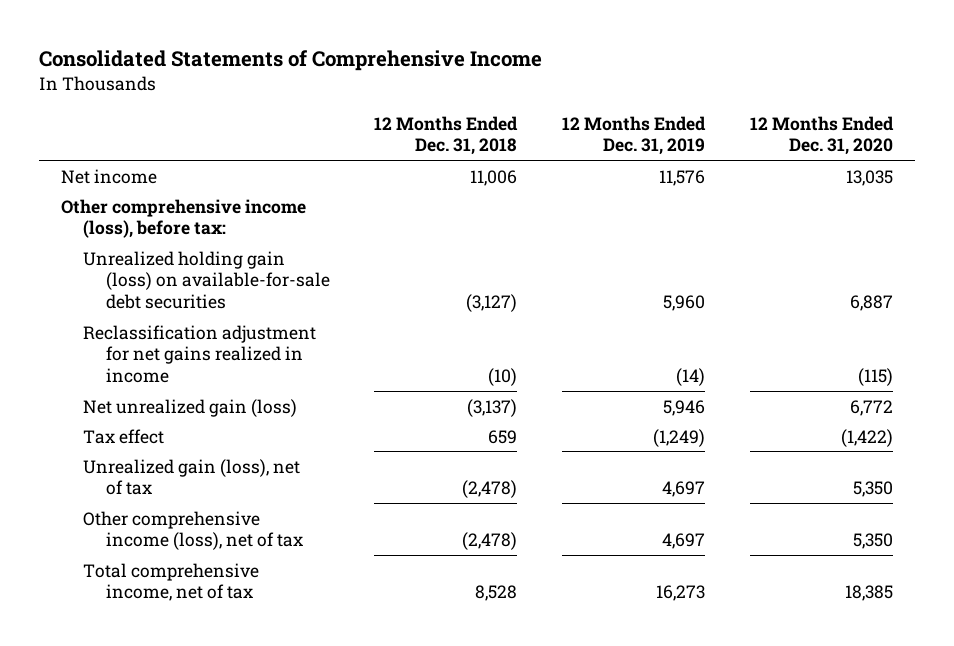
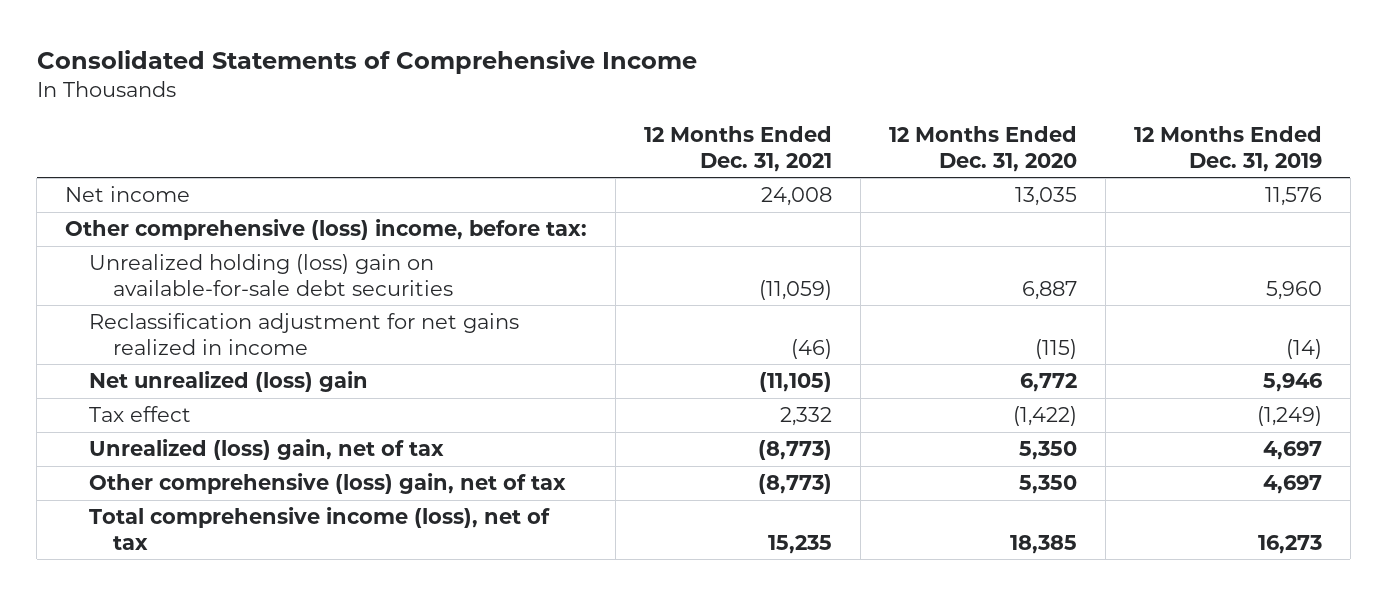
- | 12 Months Ended Dec. 31, 2018 | 12 Months Ended Dec. 31, 2019 | 12 Months Ended Dec. 31, 2020
+ | 12 Months Ended Dec. 31, 2021 | 12 Months Ended Dec. 31, 2020 | 12 Months Ended Dec. 31, 2019
- Other comprehensive income (loss), before tax:
- Unrealized holding gain (loss) on available-for-sale debt securities | (3,127) | 5,960 | 6,887
+ Other comprehensive (loss) income, before tax:
+ Unrealized holding (loss) gain on available-for-sale debt securities | (11,059) | 6,887 | 5,960
- Net unrealized gain (loss) | (3,137) | 5,946 | 6,772
+ Net unrealized (loss) gain | (11,105) | 6,772 | 5,946
- Unrealized gain (loss), net of tax | (2,478) | 4,697 | 5,350
- Other comprehensive income (loss), net of tax | (2,478) | 4,697 | 5,350
- Total comprehensive income, net of tax | 8,528 | 16,273 | 18,385
+ Unrealized (loss) gain, net of tax | (8,773) | 5,350 | 4,697
+ Other comprehensive (loss) gain, net of tax | (8,773) | 5,350 | 4,697
+ Total comprehensive income (loss), net of tax | 15,235 | 18,385 | 16,273

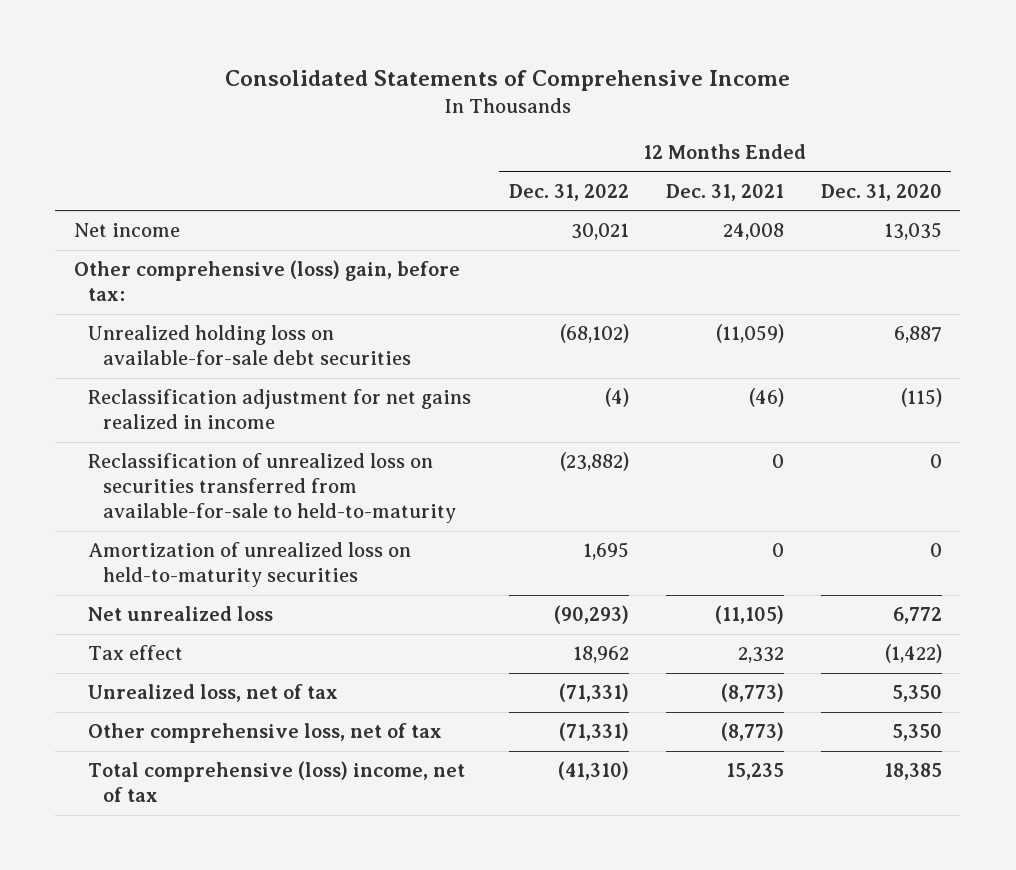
- | 12 Months Ended Dec. 31, 2021 | 12 Months Ended Dec. 31, 2020 | 12 Months Ended Dec. 31, 2019
+ | 12 Months Ended Dec. 31, 2022 | 12 Months Ended Dec. 31, 2021 | 12 Months Ended Dec. 31, 2020
- Other comprehensive (loss) income, before tax:
- Unrealized holding (loss) gain on available-for-sale debt securities | (11,059) | 6,887 | 5,960
+ Other comprehensive (loss) gain, before tax:
+ Unrealized holding loss on available-for-sale debt securities | (68,102) | (11,059) | 6,887
- Net unrealized (loss) gain | (11,105) | 6,772 | 5,946
+ Reclassification of unrealized loss on securities transferred from available-for-sale to held-to-maturity | (23,882) | 0 | 0
+ Amortization of unrealized loss on held-to-maturity securities | 1,695 | 0 | 0
+ Net unrealized loss | (90,293) | (11,105) | 6,772
- Unrealized (loss) gain, net of tax | (8,773) | 5,350 | 4,697
- Other comprehensive (loss) gain, net of tax | (8,773) | 5,350 | 4,697
- Total comprehensive income (loss), net of tax | 15,235 | 18,385 | 16,273
+ Unrealized loss, net of tax | (71,331) | (8,773) | 5,350
+ Other comprehensive loss, net of tax | (71,331) | (8,773) | 5,350
+ Total comprehensive (loss) income, net of tax | (41,310) | 15,235 | 18,385

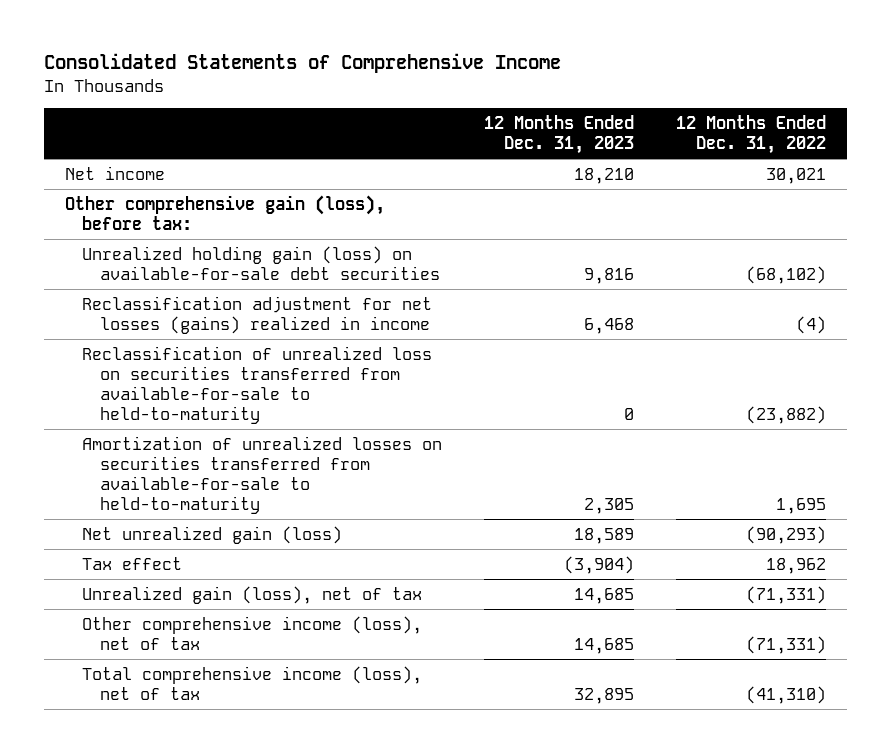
- | 12 Months Ended Dec. 31, 2022 | 12 Months Ended Dec. 31, 2021 | 12 Months Ended Dec. 31, 2020
+ | 12 Months Ended Dec. 31, 2023 | 12 Months Ended Dec. 31, 2022
- Other comprehensive (loss) gain, before tax:
- Unrealized holding loss on available-for-sale debt securities | (68,102) | (11,059) | 6,887
- Reclassification adjustment for net gains realized in income | (4) | (46) | (115)
+ Other comprehensive gain (loss), before tax:
+ Unrealized holding gain (loss) on available-for-sale debt securities | 9,816 | (68,102)
+ Reclassification adjustment for net losses (gains) realized in income | 6,468 | (4)
- Amortization of unrealized loss on held-to-maturity securities | 1,695 | 0 | 0
- Net unrealized loss | (90,293) | (11,105) | 6,772
+ Amortization of unrealized losses on securities transferred from available-for-sale to held-to-maturity | 2,305 | 1,695
+ Net unrealized gain (loss) | 18,589 | (90,293)
- Unrealized loss, net of tax | (71,331) | (8,773) | 5,350
- Other comprehensive loss, net of tax | (71,331) | (8,773) | 5,350
- Total comprehensive (loss) income, net of tax | (41,310) | 15,235 | 18,385
+ Unrealized gain (loss), net of tax | 14,685 | (71,331)
+ Other comprehensive income (loss), net of tax | 14,685 | (71,331)
+ Total comprehensive income (loss), net of tax | 32,895 | (41,310)

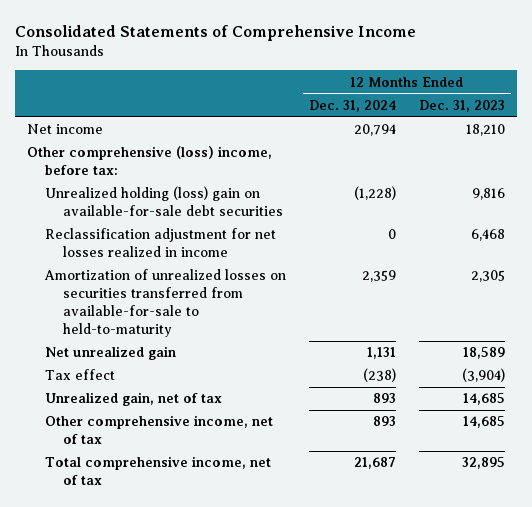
- | 12 Months Ended Dec. 31, 2023 | 12 Months Ended Dec. 31, 2022
+ | 12 Months Ended Dec. 31, 2024 | 12 Months Ended Dec. 31, 2023
- Other comprehensive gain (loss), before tax:
- Unrealized holding gain (loss) on available-for-sale debt securities | 9,816 | (68,102)
- Reclassification adjustment for net losses (gains) realized in income | 6,468 | (4)
- Reclassification of unrealized loss on securities transferred from available-for-sale to held-to-maturity | 0 | (23,882)
+ Other comprehensive (loss) income, before tax:
+ Unrealized holding (loss) gain on available-for-sale debt securities | (1,228) | 9,816
+ Reclassification adjustment for net losses realized in income | 0 | 6,468
- Net unrealized gain (loss) | 18,589 | (90,293)
+ Net unrealized gain | 1,131 | 18,589
- Unrealized gain (loss), net of tax | 14,685 | (71,331)
- Other comprehensive income (loss), net of tax | 14,685 | (71,331)
- Total comprehensive income (loss), net of tax | 32,895 | (41,310)
+ Unrealized gain, net of tax | 893 | 14,685
+ Other comprehensive income, net of tax | 893 | 14,685
+ Total comprehensive income, net of tax | 21,687 | 32,895

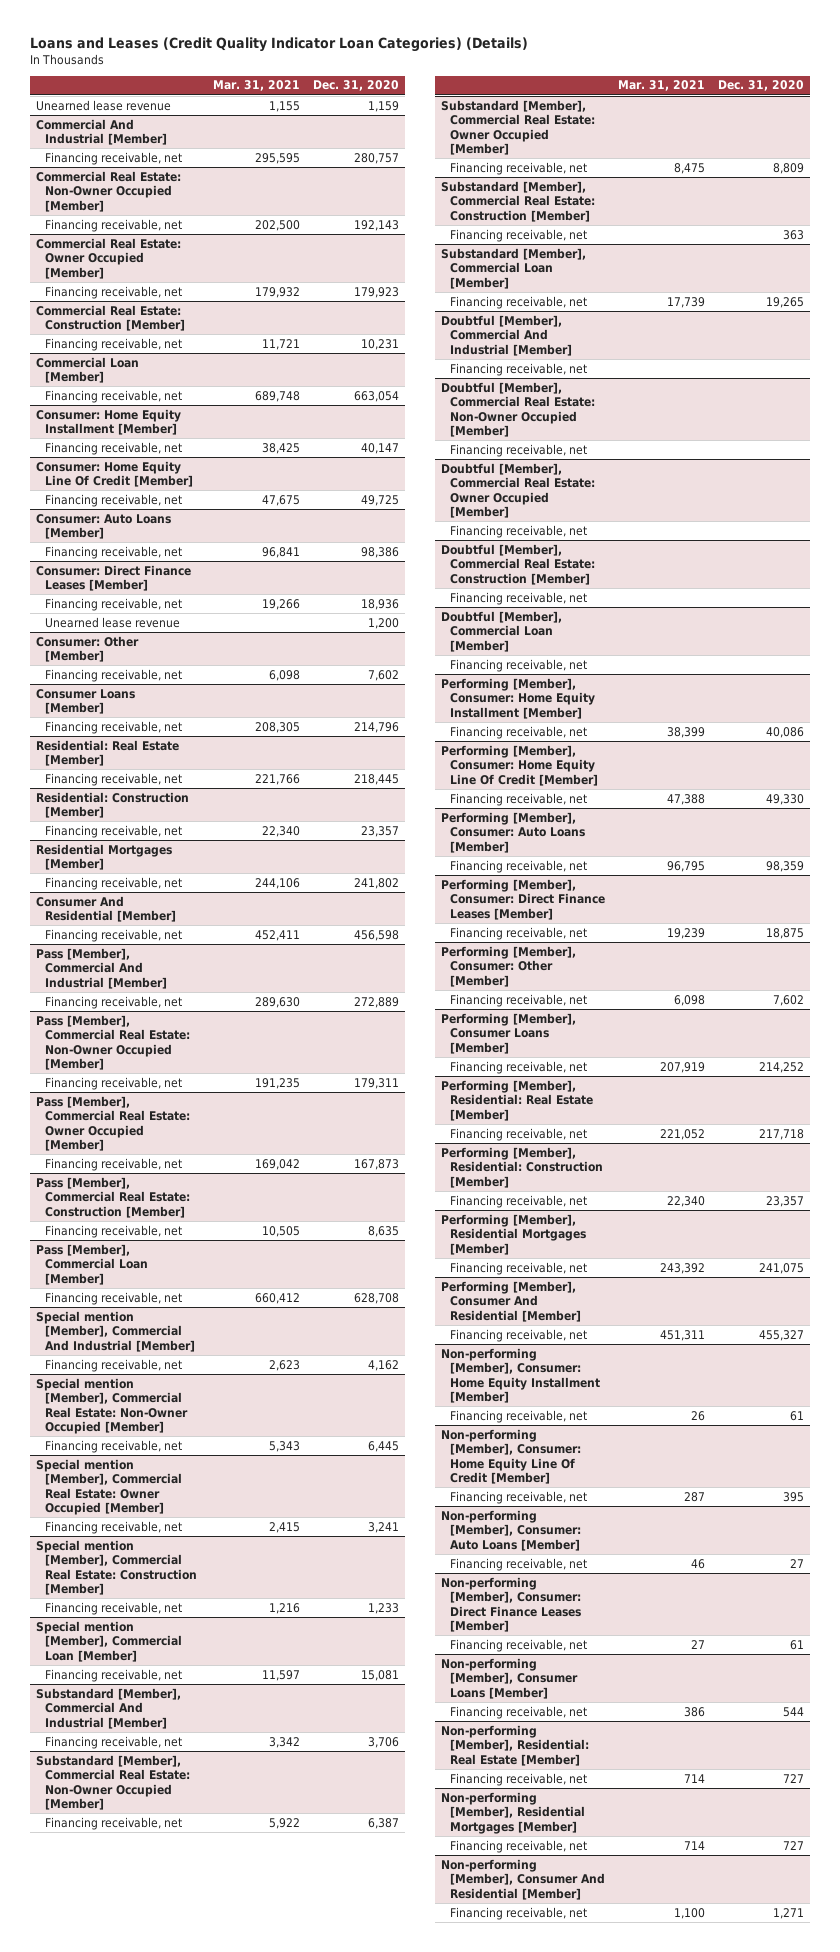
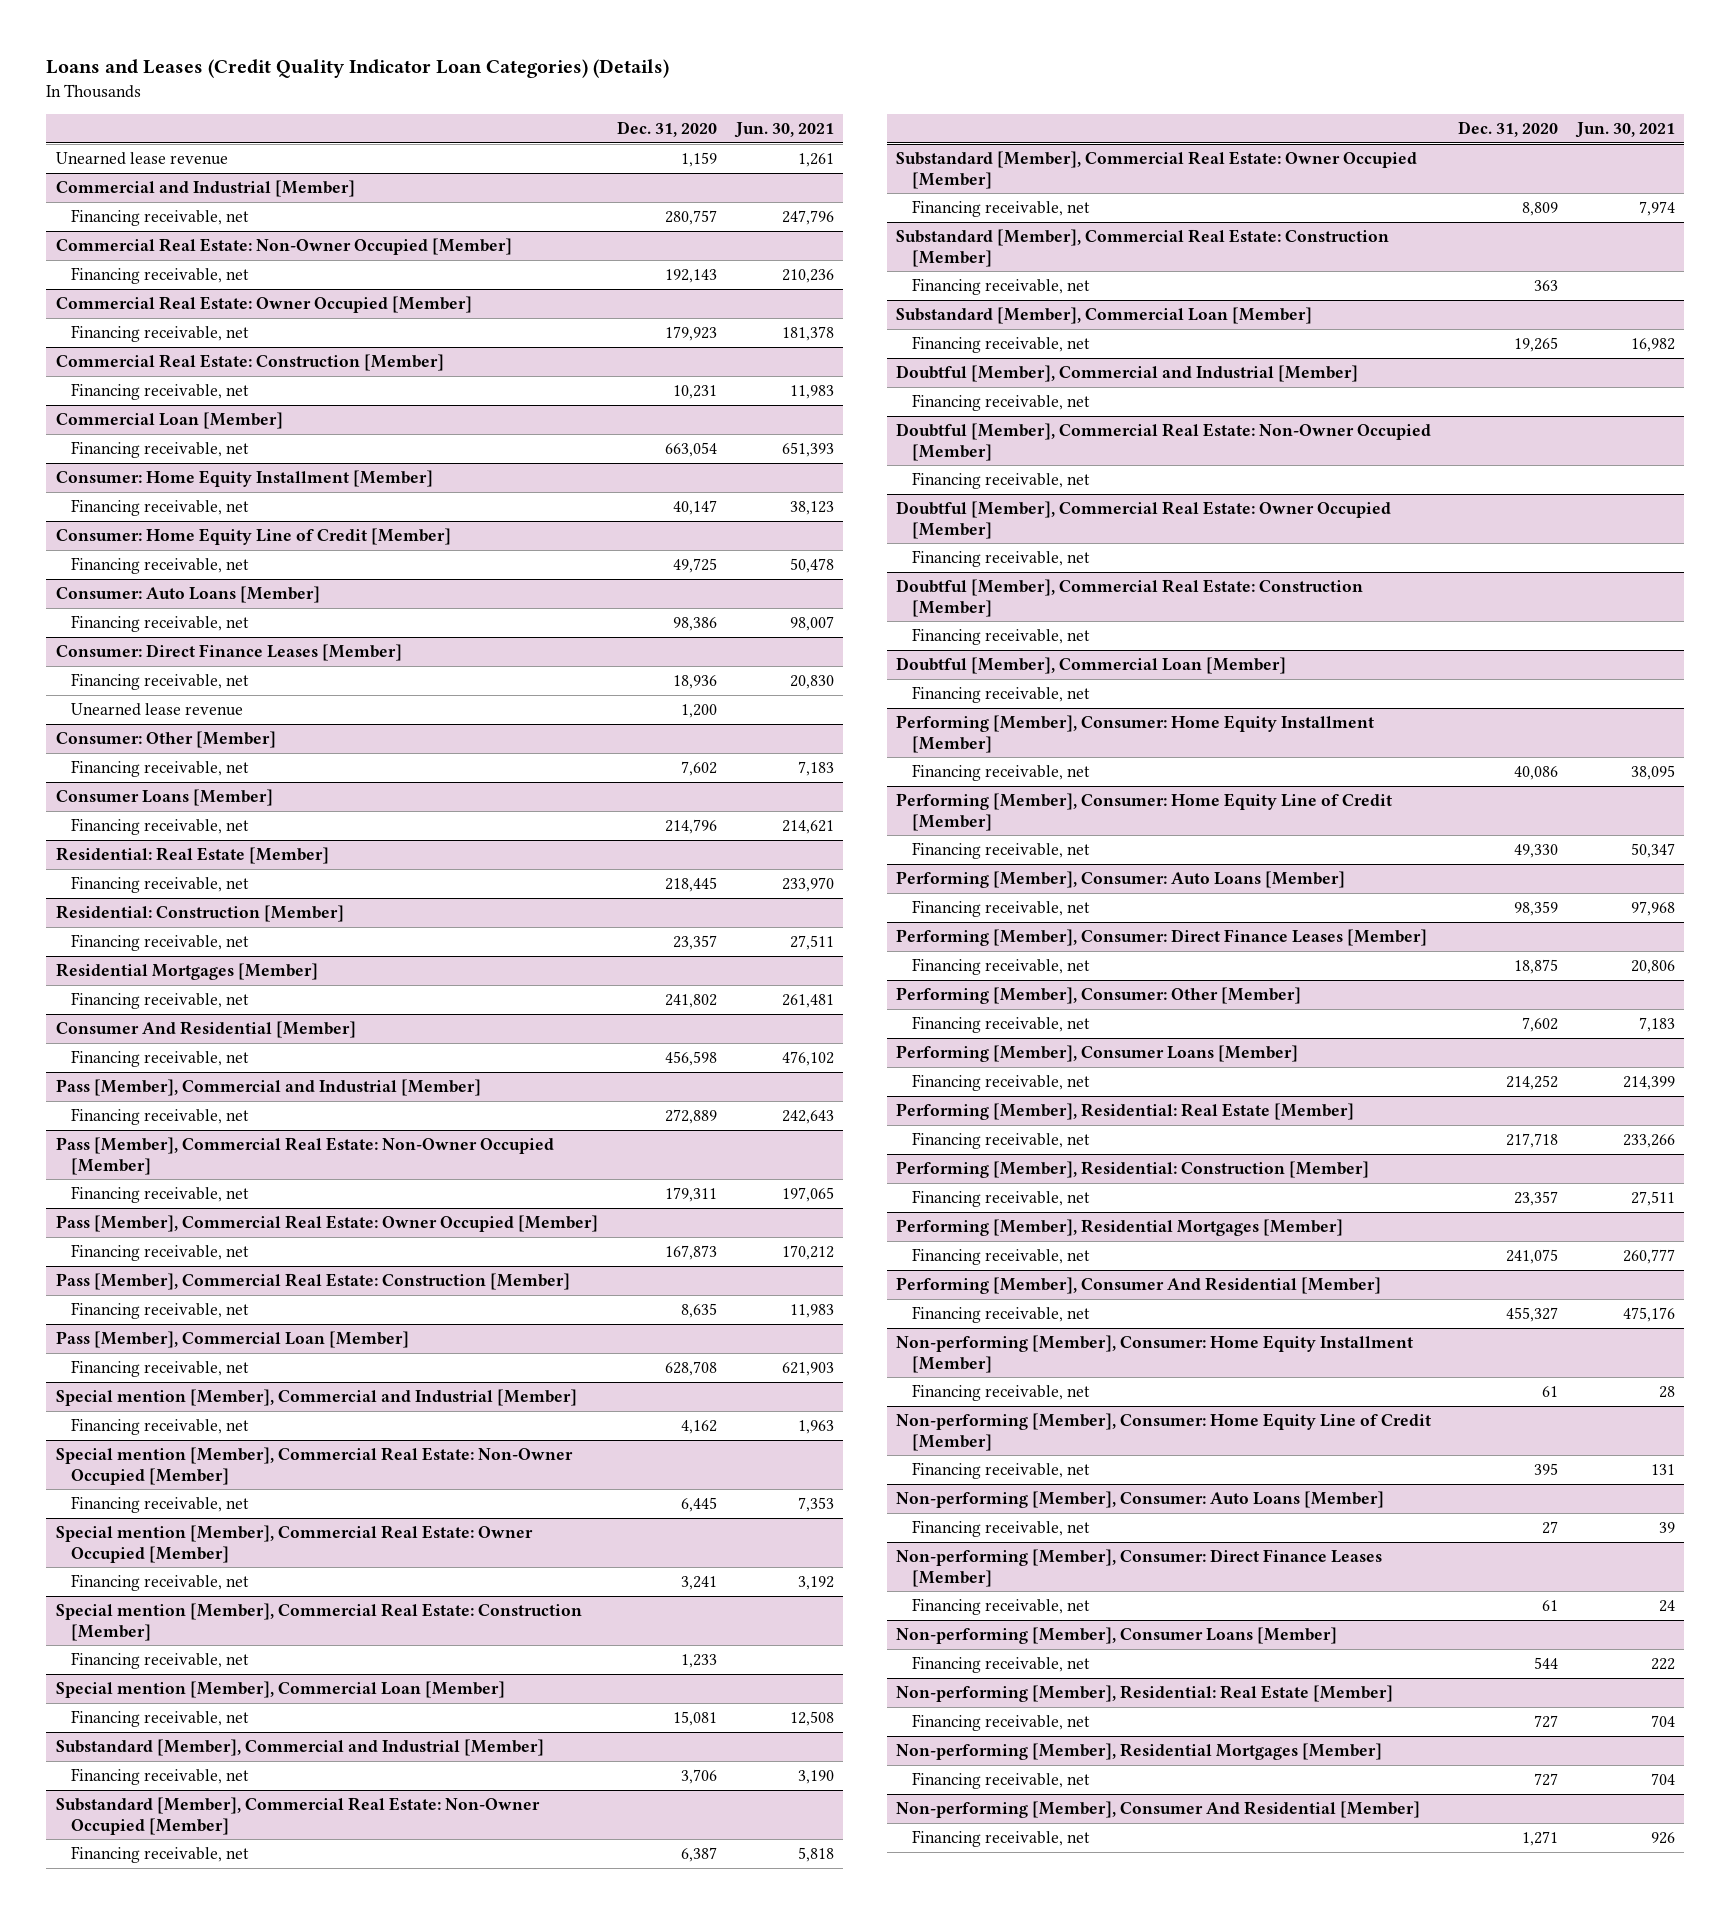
- | Mar. 31, 2021 | Dec. 31, 2020
+ | Dec. 31, 2020 | Jun. 30, 2021
- Commercial And Industrial [Member]
+ Commercial and Industrial [Member]
- Consumer: Home Equity Line Of Credit [Member]
+ Consumer: Home Equity Line of Credit [Member]
- Pass [Member], Commercial And Industrial [Member]
+ Pass [Member], Commercial and Industrial [Member]
- Special mention [Member], Commercial And Industrial [Member]
+ Special mention [Member], Commercial and Industrial [Member]
- Substandard [Member], Commercial And Industrial [Member]
+ Substandard [Member], Commercial and Industrial [Member]
- Doubtful [Member], Commercial And Industrial [Member]
+ Doubtful [Member], Commercial and Industrial [Member]
- Performing [Member], Consumer: Home Equity Line Of Credit [Member]
+ Performing [Member], Consumer: Home Equity Line of Credit [Member]
- Non-performing [Member], Consumer: Home Equity Line Of Credit [Member]
+ Non-performing [Member], Consumer: Home Equity Line of Credit [Member]

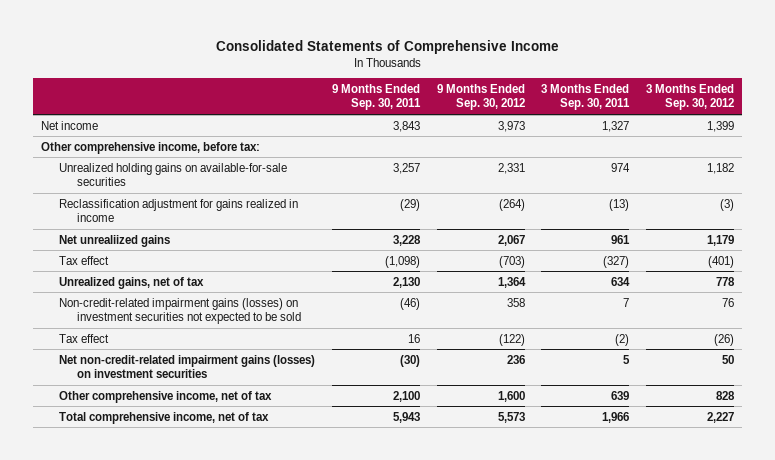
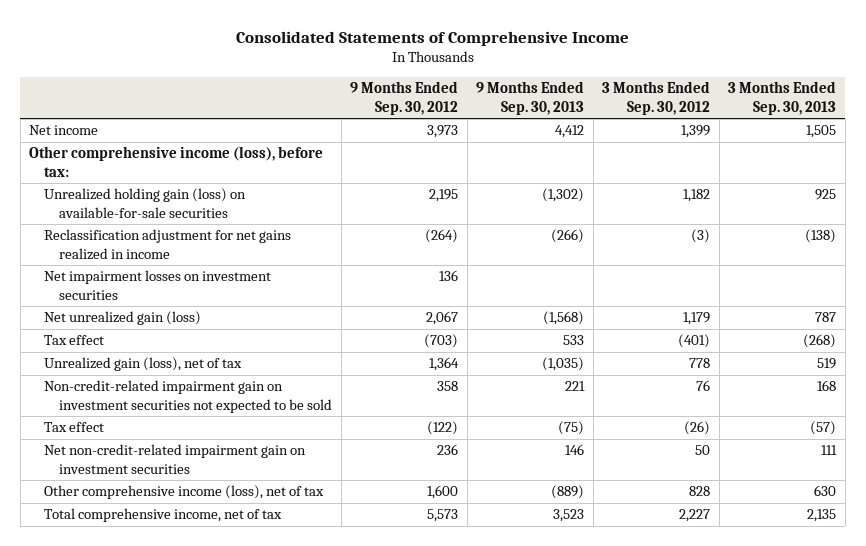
- | 9 Months Ended Sep. 30, 2011 | 9 Months Ended Sep. 30, 2012 | 3 Months Ended Sep. 30, 2011 | 3 Months Ended Sep. 30, 2012
+ | 9 Months Ended Sep. 30, 2012 | 9 Months Ended Sep. 30, 2013 | 3 Months Ended Sep. 30, 2012 | 3 Months Ended Sep. 30, 2013
- Other comprehensive income, before tax:
- Unrealized holding gains on available-for-sale securities | 3,257 | 2,331 | 974 | 1,182
- Reclassification adjustment for gains realized in income | (29) | (264) | (13) | (3)
- Net unrealiized gains | 3,228 | 2,067 | 961 | 1,179
+ Other comprehensive income (loss), before tax:
+ Unrealized holding gain (loss) on available-for-sale securities | 2,195 | (1,302) | 1,182 | 925
+ Reclassification adjustment for net gains realized in income | (264) | (266) | (3) | (138)
+ Net impairment losses on investment securities | 136 | | |
+ Net unrealized gain (loss) | 2,067 | (1,568) | 1,179 | 787
- Unrealized gains, net of tax | 2,130 | 1,364 | 634 | 778
- Non-credit-related impairment gains (losses) on investment securities not expected to be sold | (46) | 358 | 7 | 76
+ Unrealized gain (loss), net of tax | 1,364 | (1,035) | 778 | 519
+ Non-credit-related impairment gain on investment securities not expected to be sold | 358 | 221 | 76 | 168
- Net non-credit-related impairment gains (losses) on investment securities | (30) | 236 | 5 | 50
- Other comprehensive income, net of tax | 2,100 | 1,600 | 639 | 828
+ Net non-credit-related impairment gain on investment securities | 236 | 146 | 50 | 111
+ Other comprehensive income (loss), net of tax | 1,600 | (889) | 828 | 630

